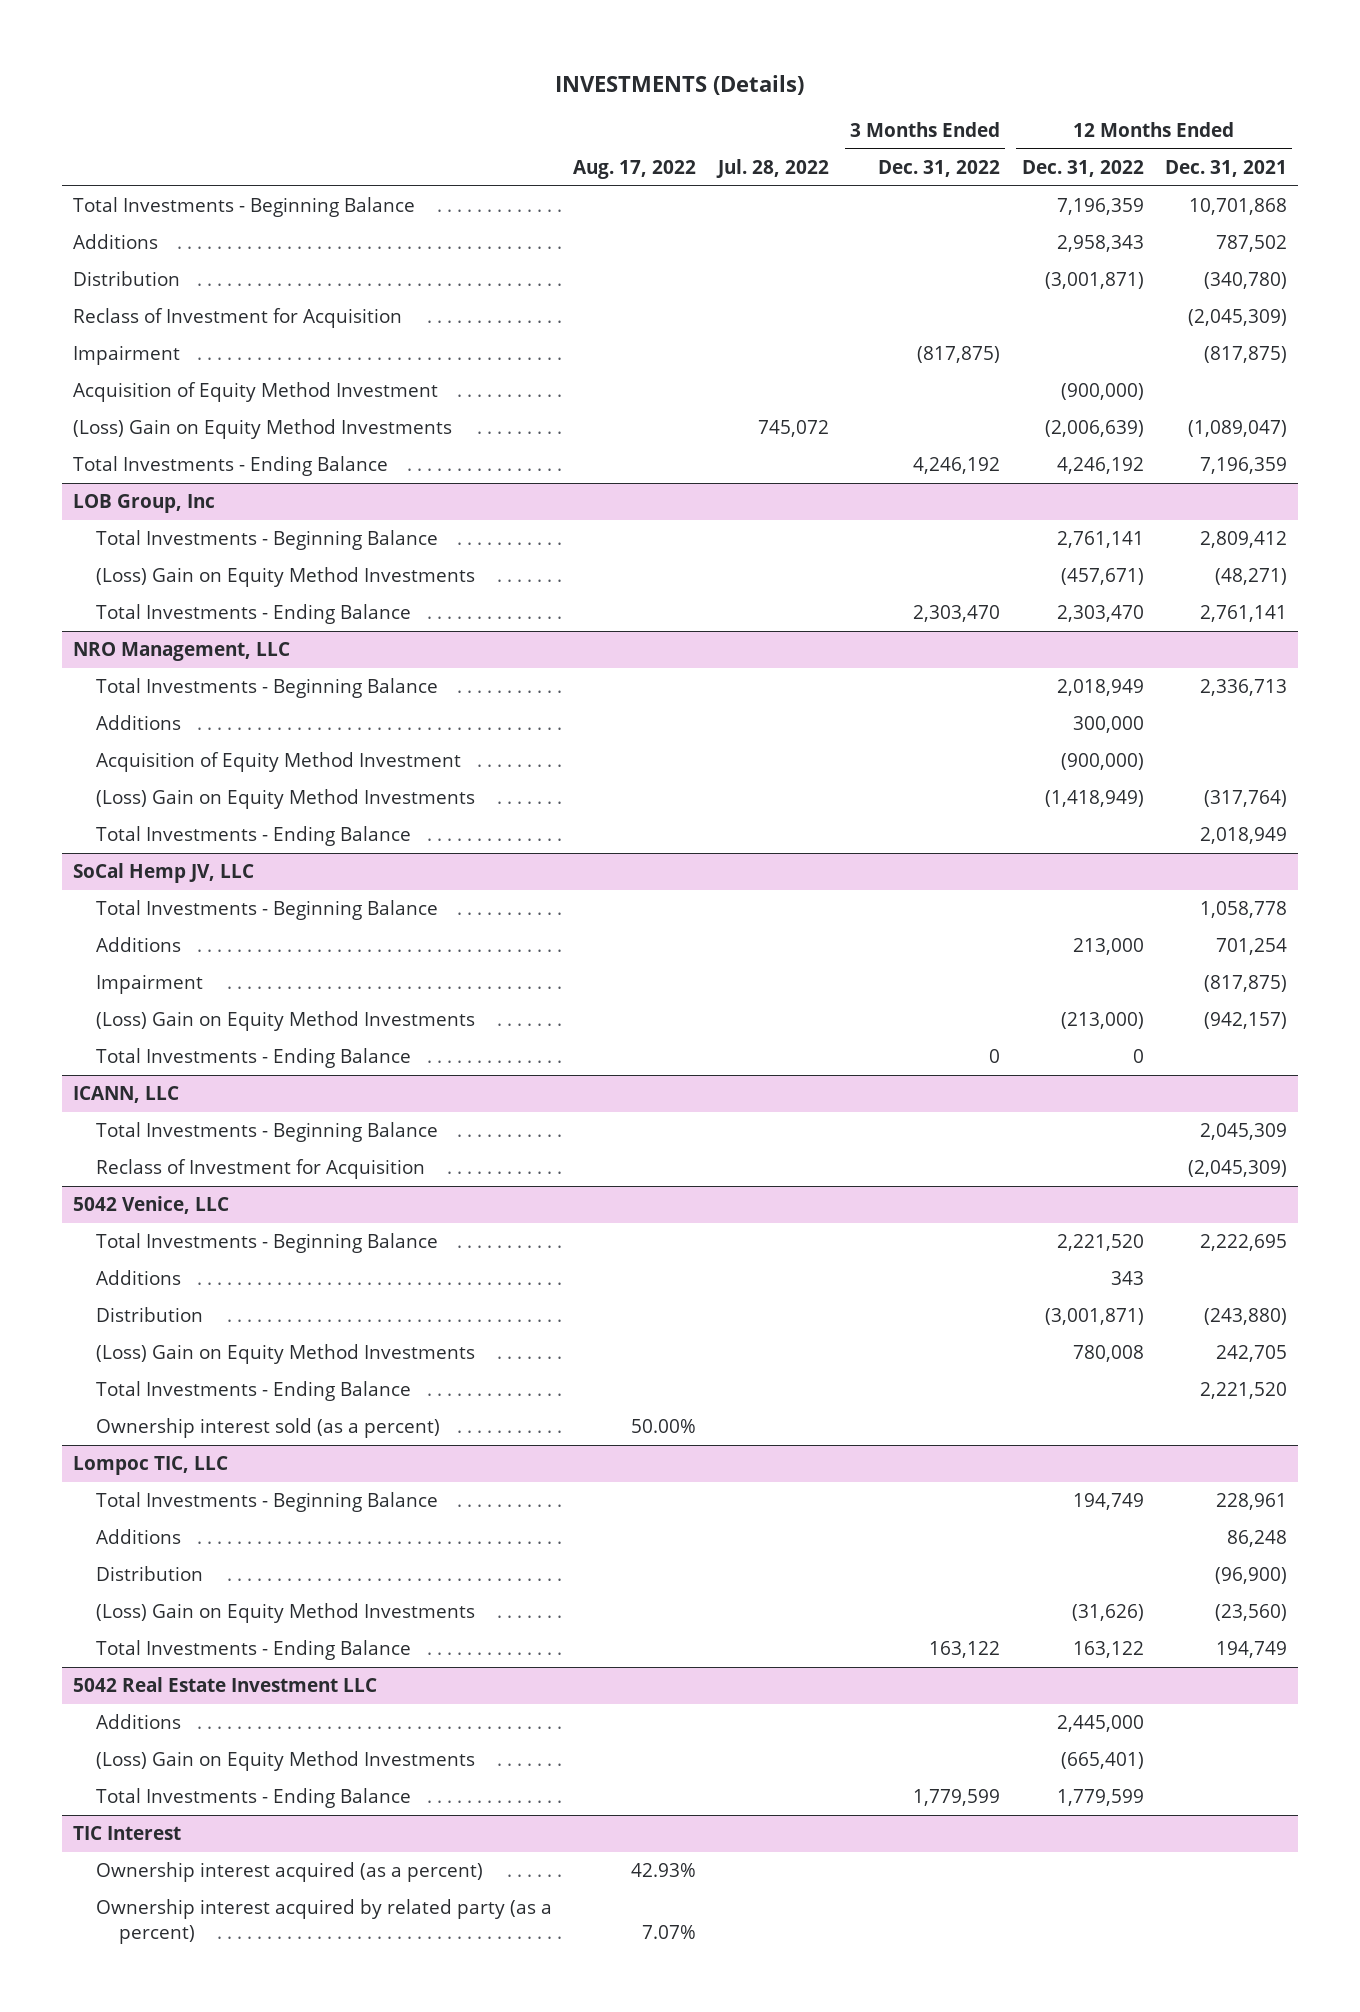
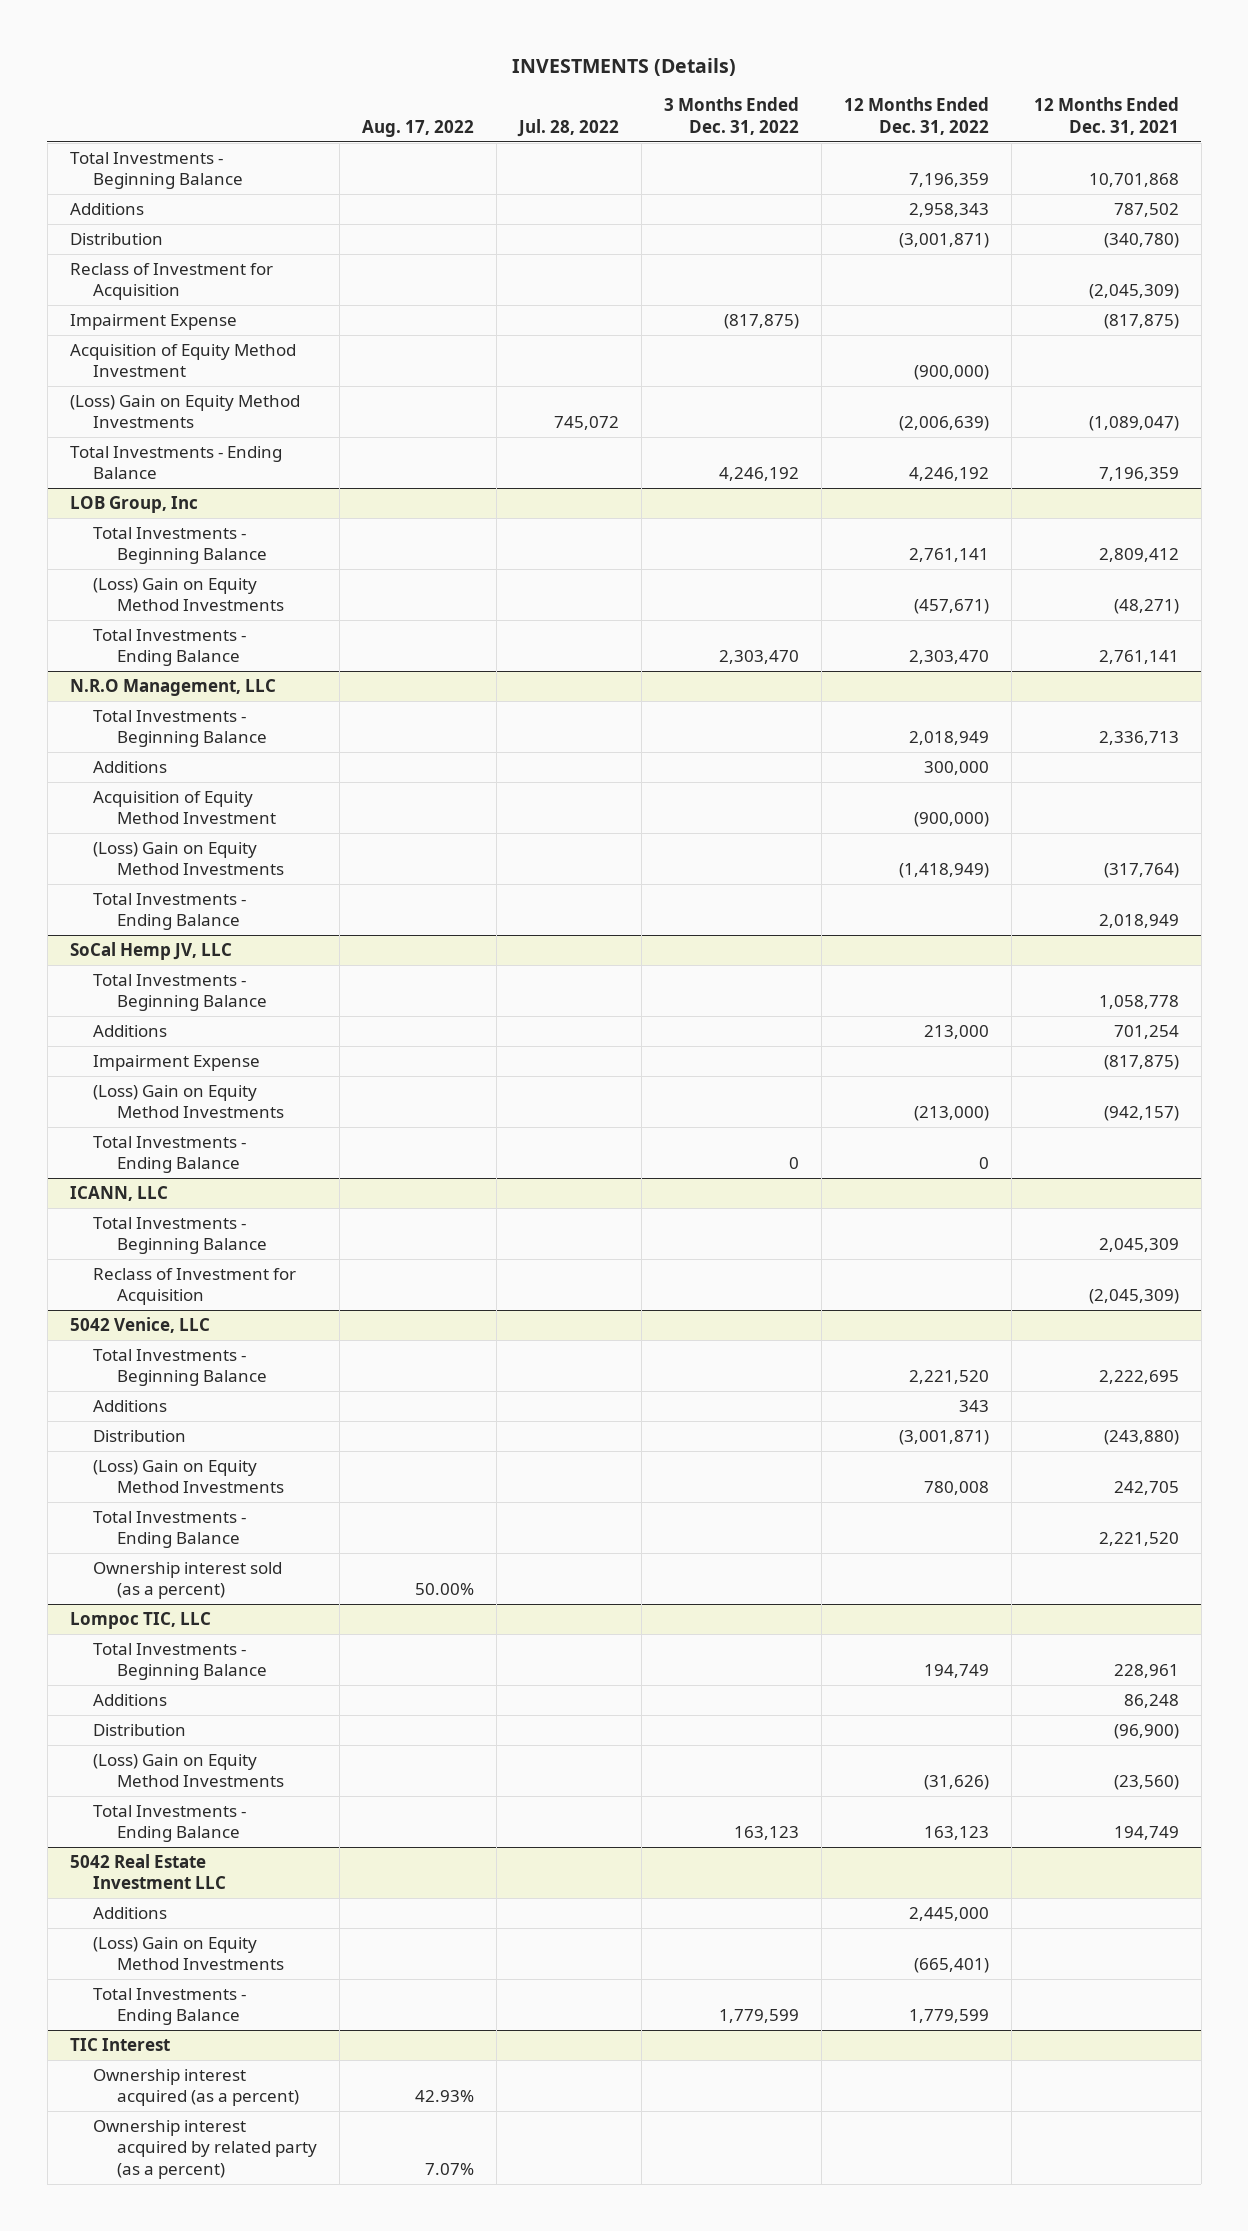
- Impairment | | | (817,875) | | (817,875)
+ Impairment Expense | | | (817,875) | | (817,875)
- NRO Management, LLC
+ N.R.O Management, LLC
@ SoCal Hemp JV, LLC
- Impairment | | | | | (817,875)
+ Impairment Expense | | | | | (817,875)
@ Lompoc TIC, LLC
- Total Investments - Ending Balance | | | 163,122 | 163,122 | 194,749
+ Total Investments - Ending Balance | | | 163,123 | 163,123 | 194,749

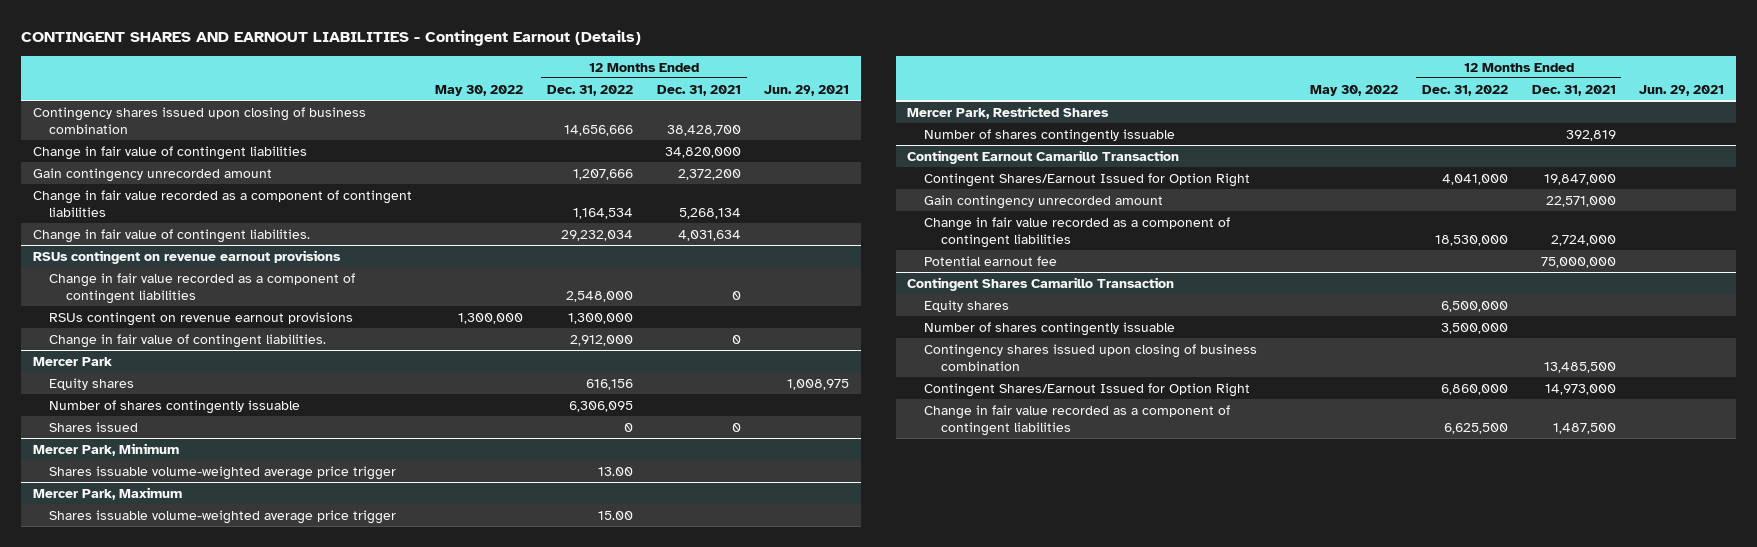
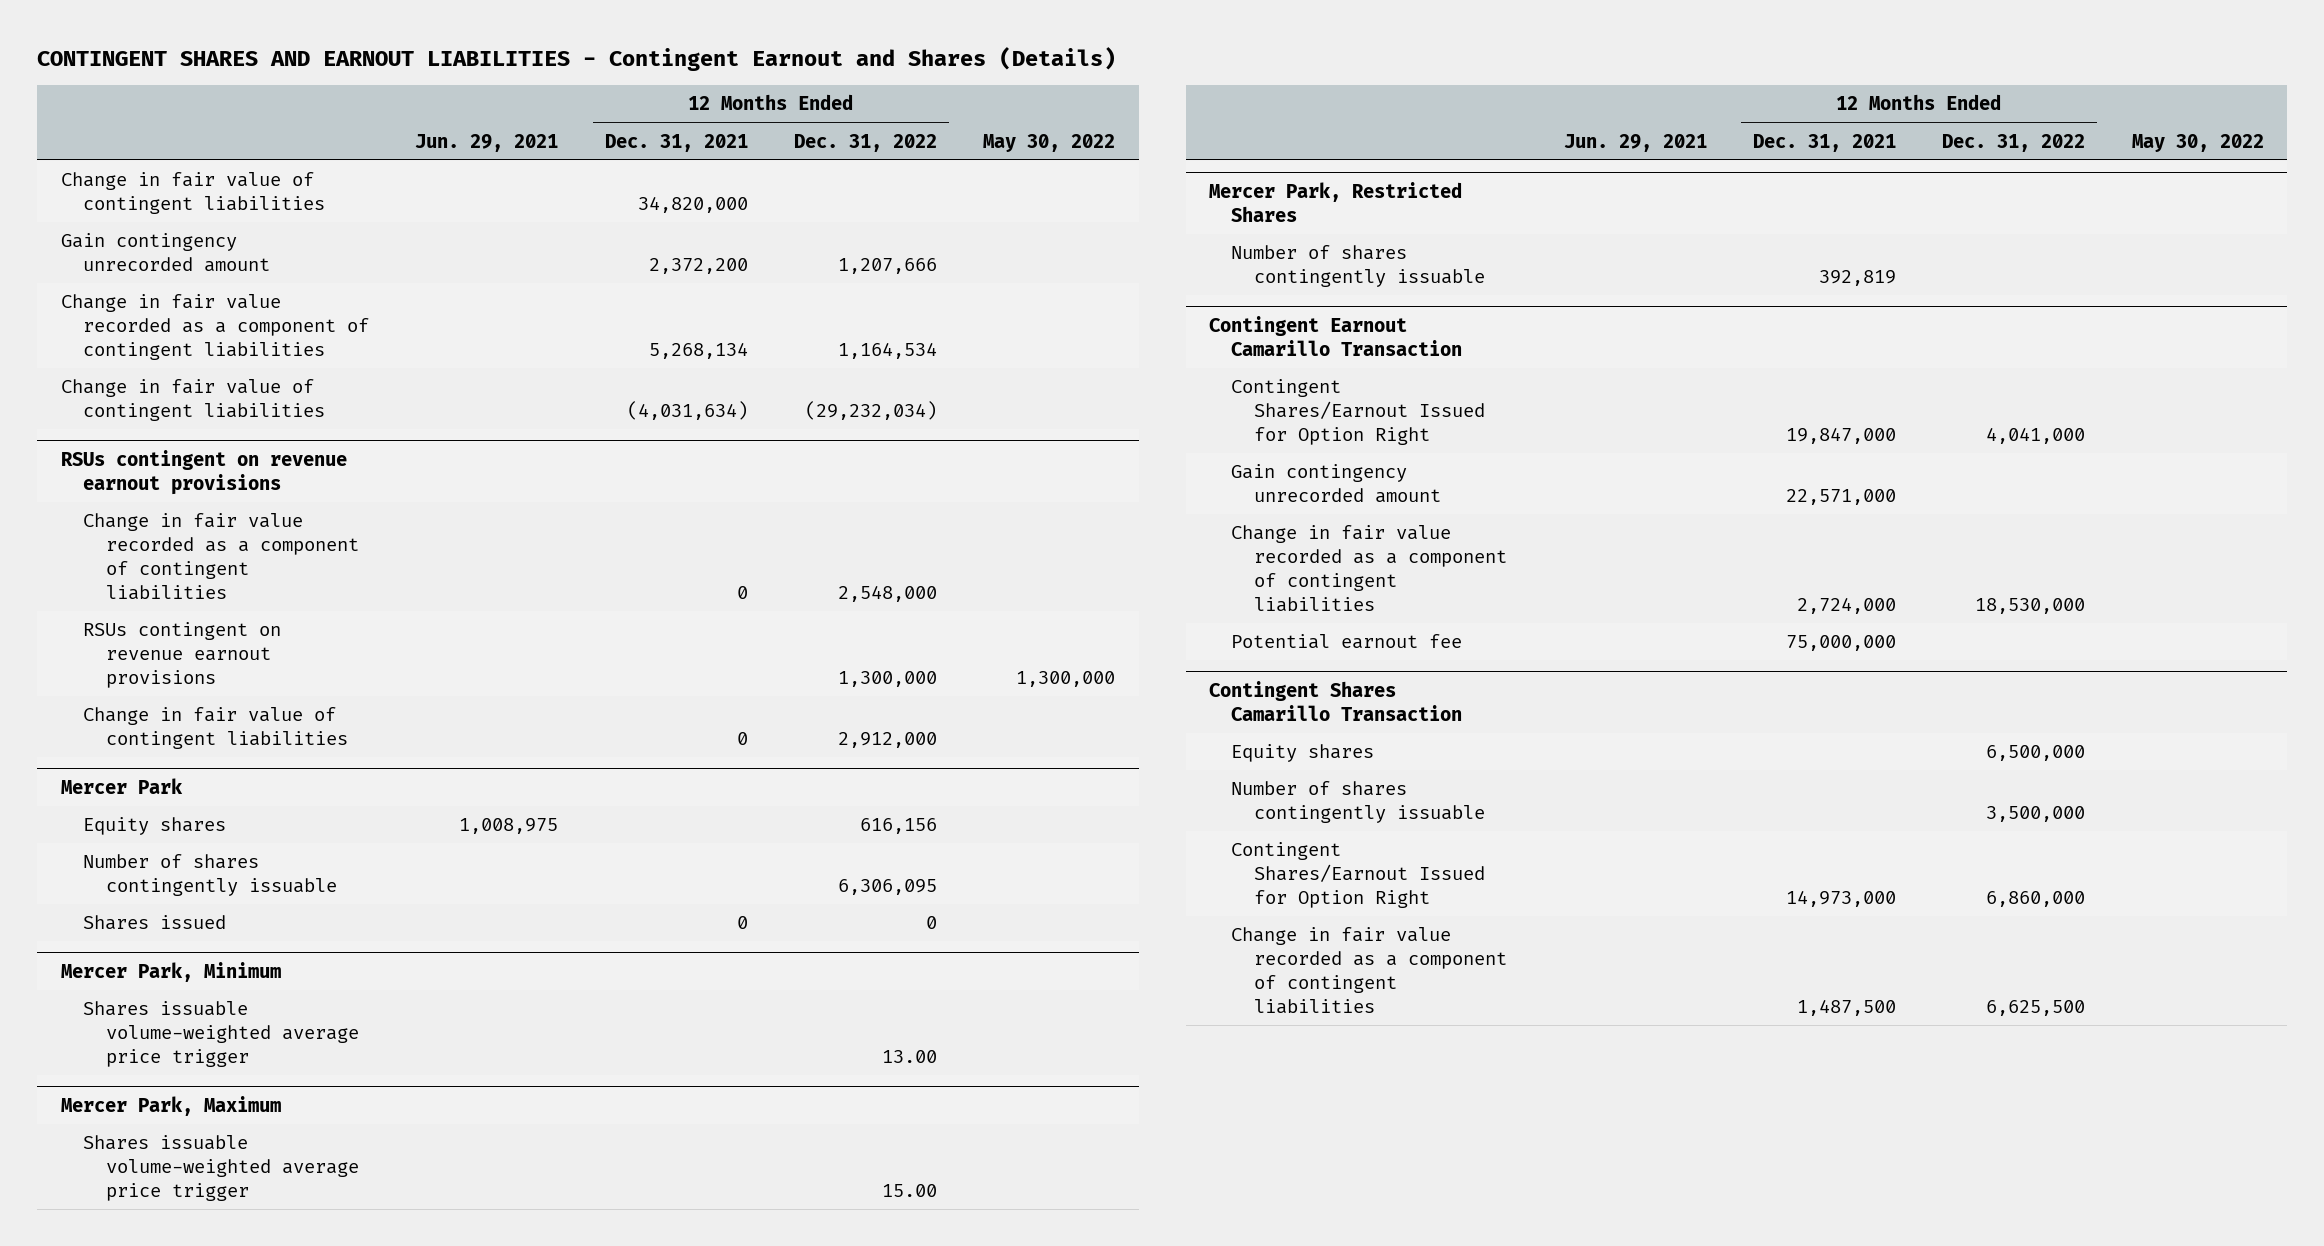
- CONTINGENT SHARES AND EARNOUT LIABILITIES - Contingent Earnout (Details)
+ CONTINGENT SHARES AND EARNOUT LIABILITIES - Contingent Earnout and Shares (Details)
- | May 30, 2022 | 12 Months Ended Dec. 31, 2022 | 12 Months Ended Dec. 31, 2021 | Jun. 29, 2021
+ | Jun. 29, 2021 | 12 Months Ended Dec. 31, 2021 | 12 Months Ended Dec. 31, 2022 | May 30, 2022
- Contingency shares issued upon closing of business combination | | 14,656,666 | 38,428,700 |
- Change in fair value of contingent liabilities. | | 29,232,034 | 4,031,634 |
+ Change in fair value of contingent liabilities | | (4,031,634) | (29,232,034) |
@ RSUs contingent on revenue earnout provisions
- Change in fair value of contingent liabilities. | | 2,912,000 | 0 |
+ Change in fair value of contingent liabilities | | 0 | 2,912,000 |
@ Contingent Shares Camarillo Transaction
- Contingency shares issued upon closing of business combination | | | 13,485,500 |

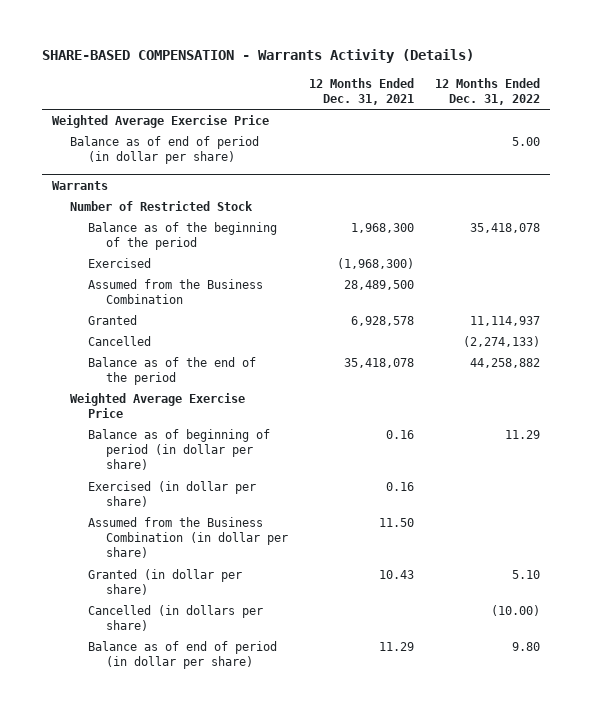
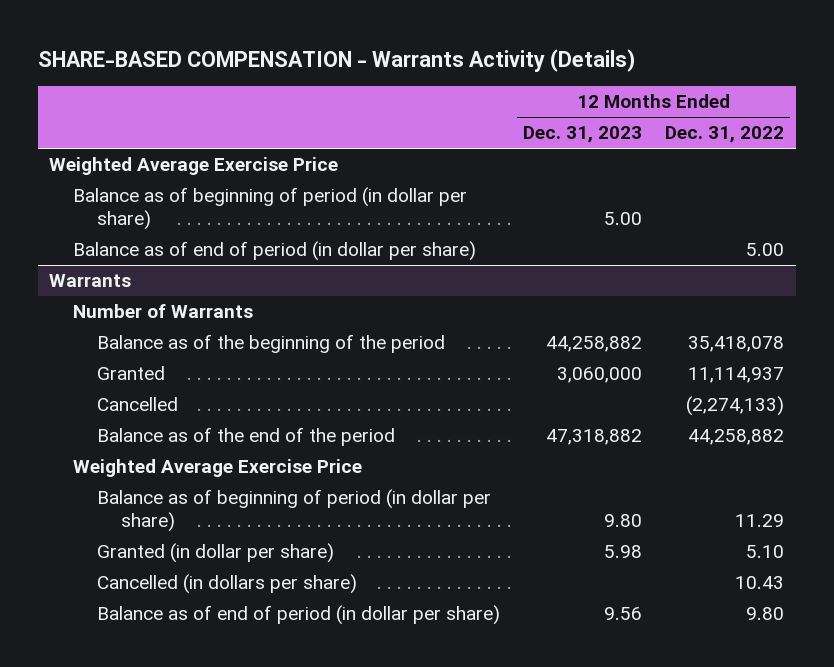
- | 12 Months Ended Dec. 31, 2021 | 12 Months Ended Dec. 31, 2022
+ | 12 Months Ended Dec. 31, 2023 | 12 Months Ended Dec. 31, 2022
+ Balance as of beginning of period (in dollar per share) | 5.00 |
@ Warrants
- Number of Restricted Stock
+ Number of Warrants
- Exercised | (1,968,300) |
- Assumed from the Business Combination | 28,489,500 |
- Exercised (in dollar per share) | 0.16 |
- Assumed from the Business Combination (in dollar per share) | 11.50 |
- Cancelled (in dollars per share) | | (10.00)
+ Cancelled (in dollars per share) | | 10.43

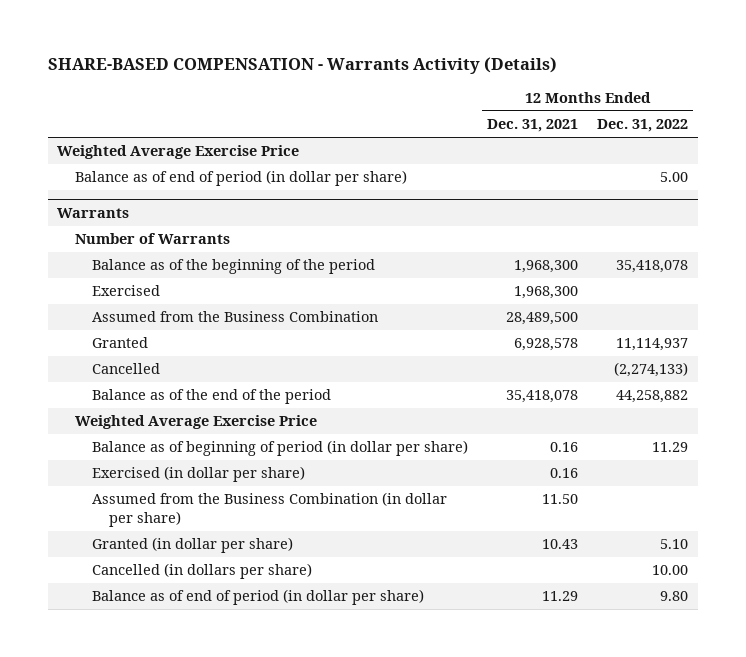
- | 12 Months Ended Dec. 31, 2023 | 12 Months Ended Dec. 31, 2022
+ | 12 Months Ended Dec. 31, 2021 | 12 Months Ended Dec. 31, 2022
- Balance as of beginning of period (in dollar per share) | 5.00 |
@ Warrants
+ Exercised | 1,968,300 |
+ Assumed from the Business Combination | 28,489,500 |
+ Exercised (in dollar per share) | 0.16 |
+ Assumed from the Business Combination (in dollar per share) | 11.50 |
- Cancelled (in dollars per share) | | 10.43
+ Cancelled (in dollars per share) | | 10.00

